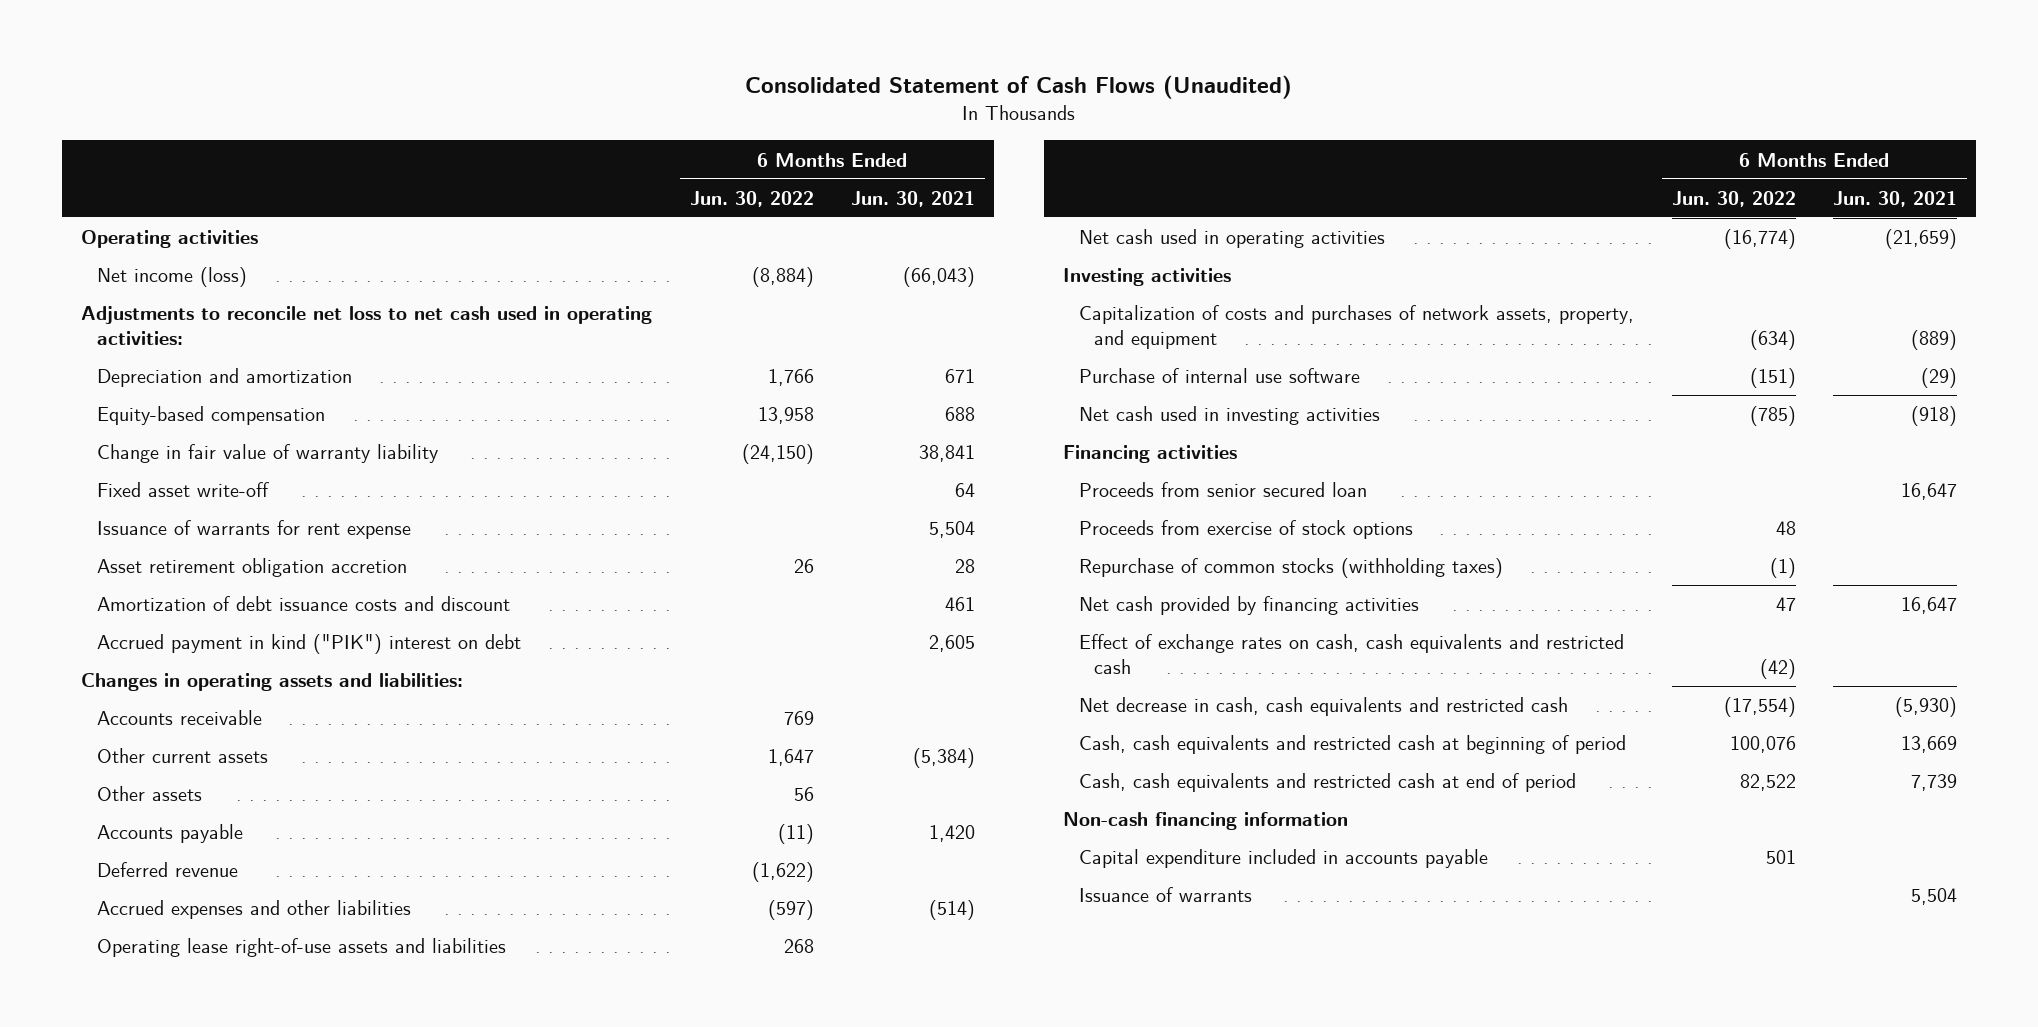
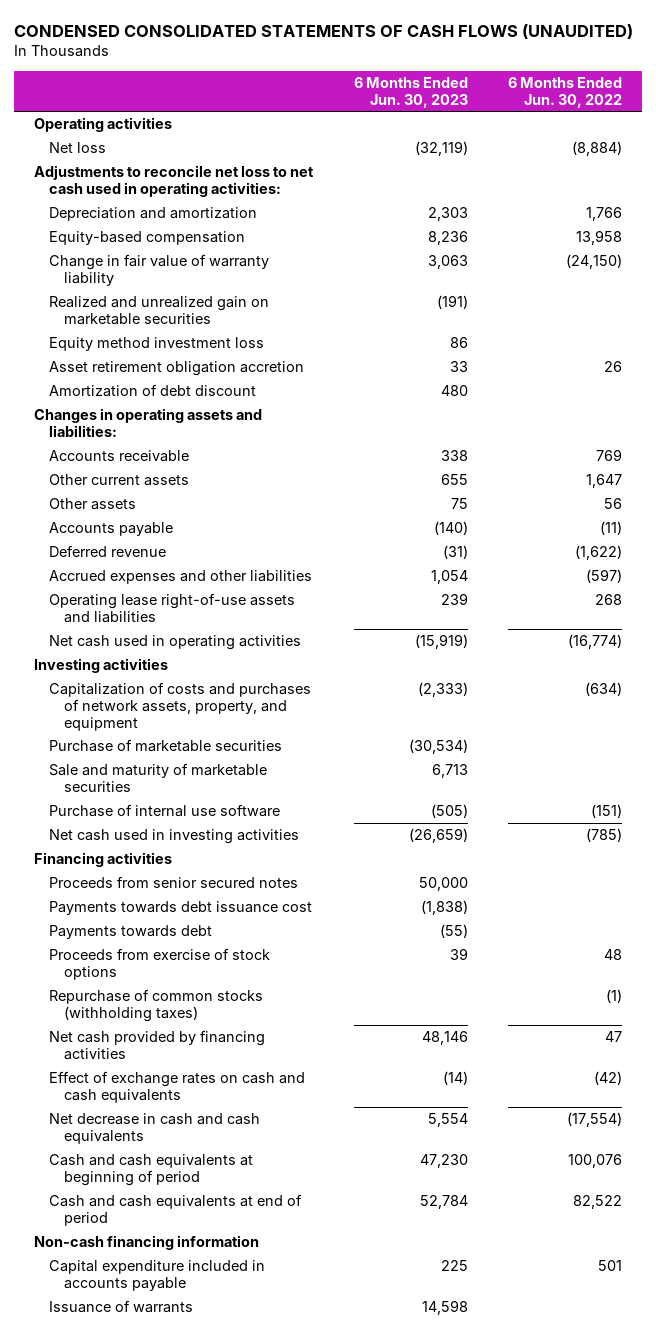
- Consolidated Statement of Cash Flows (Unaudited)
+ CONDENSED CONSOLIDATED STATEMENTS OF CASH FLOWS (UNAUDITED)
- | 6 Months Ended Jun. 30, 2022 | 6 Months Ended Jun. 30, 2021
+ | 6 Months Ended Jun. 30, 2023 | 6 Months Ended Jun. 30, 2022
- Net income (loss) | (8,884) | (66,043)
+ Net loss | (32,119) | (8,884)
- Fixed asset write-off | | 64
- Issuance of warrants for rent expense | | 5,504
+ Realized and unrealized gain on marketable securities | (191) |
+ Equity method investment loss | 86 |
- Amortization of debt issuance costs and discount | | 461
- Accrued payment in kind ("PIK") interest on debt | | 2,605
+ Amortization of debt discount | 480 |
+ Purchase of marketable securities | (30,534) |
+ Sale and maturity of marketable securities | 6,713 |
- Proceeds from senior secured loan | | 16,647
+ Proceeds from senior secured notes | 50,000 |
+ Payments towards debt issuance cost | (1,838) |
+ Payments towards debt | (55) |
- Effect of exchange rates on cash, cash equivalents and restricted cash | (42) |
- Net decrease in cash, cash equivalents and restricted cash | (17,554) | (5,930)
- Cash, cash equivalents and restricted cash at beginning of period | 100,076 | 13,669
- Cash, cash equivalents and restricted cash at end of period | 82,522 | 7,739
+ Effect of exchange rates on cash and cash equivalents | (14) | (42)
+ Net decrease in cash and cash equivalents | 5,554 | (17,554)
+ Cash and cash equivalents at beginning of period | 47,230 | 100,076
+ Cash and cash equivalents at end of period | 52,784 | 82,522

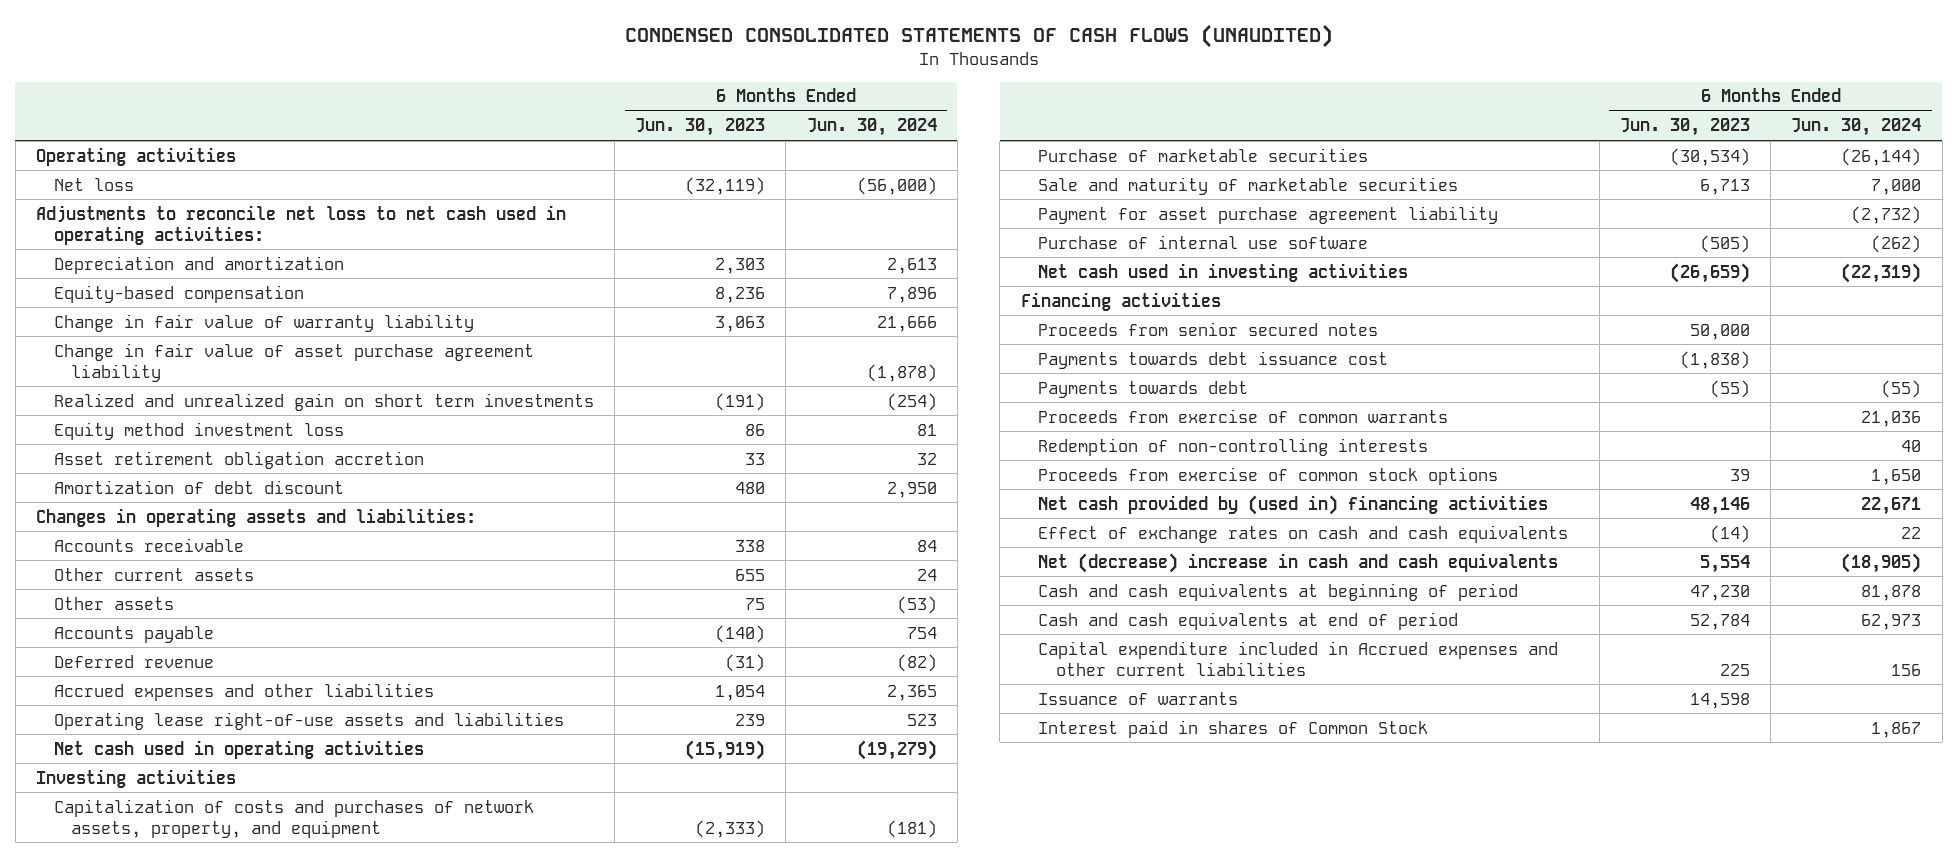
- | 6 Months Ended Jun. 30, 2023 | 6 Months Ended Jun. 30, 2022
+ | 6 Months Ended Jun. 30, 2023 | 6 Months Ended Jun. 30, 2024
- Realized and unrealized gain on marketable securities | (191) |
+ Change in fair value of asset purchase agreement liability | | (1,878)
+ Realized and unrealized gain on short term investments | (191) | (254)
+ Payment for asset purchase agreement liability | | (2,732)
- Proceeds from exercise of stock options | 39 | 48
- Repurchase of common stocks (withholding taxes) | | (1)
- Net cash provided by financing activities | 48,146 | 47
+ Proceeds from exercise of common warrants | | 21,036
+ Redemption of non-controlling interests | | 40
+ Proceeds from exercise of common stock options | 39 | 1,650
+ Net cash provided by (used in) financing activities | 48,146 | 22,671
- Net decrease in cash and cash equivalents | 5,554 | (17,554)
+ Net (decrease) increase in cash and cash equivalents | 5,554 | (18,905)
- Non-cash financing information
- Capital expenditure included in accounts payable | 225 | 501
+ Capital expenditure included in Accrued expenses and other current liabilities | 225 | 156
+ Interest paid in shares of Common Stock | | 1,867

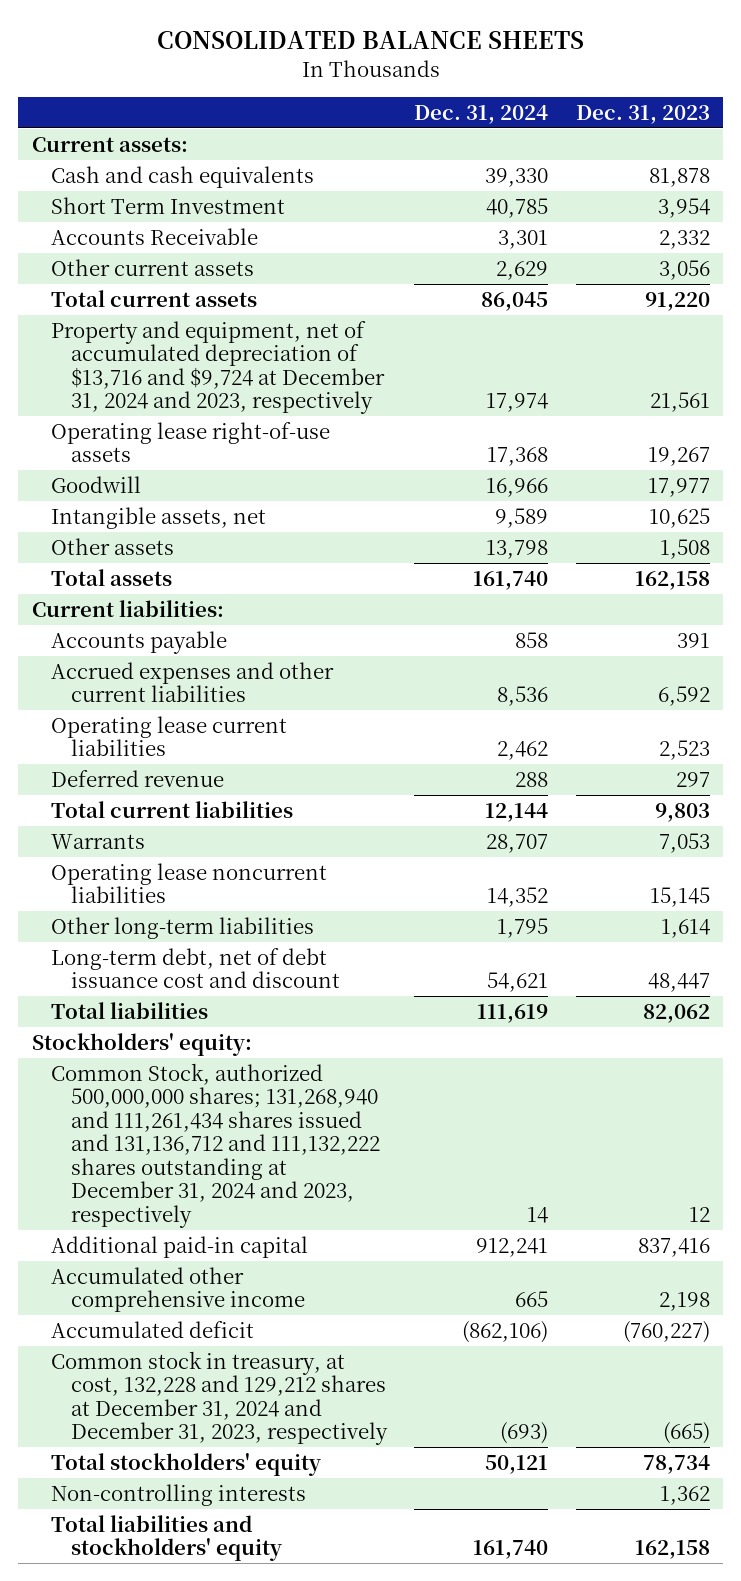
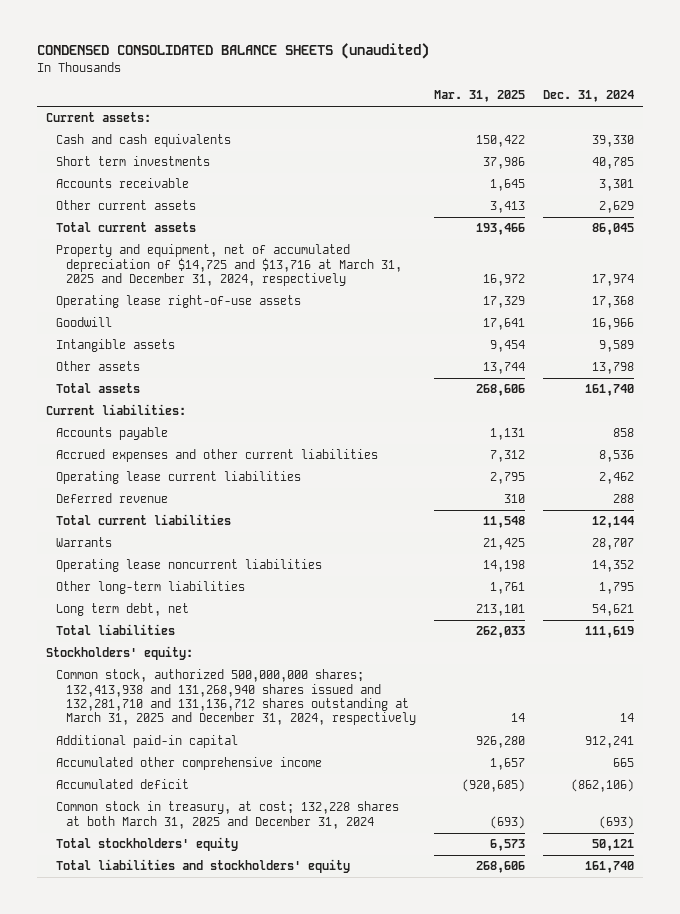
- CONSOLIDATED BALANCE SHEETS
+ CONDENSED CONSOLIDATED BALANCE SHEETS (unaudited)
- | Dec. 31, 2024 | Dec. 31, 2023
+ | Mar. 31, 2025 | Dec. 31, 2024
- Short Term Investment | 40,785 | 3,954
- Accounts Receivable | 3,301 | 2,332
+ Short term investments | 37,986 | 40,785
+ Accounts receivable | 1,645 | 3,301
- Property and equipment, net of accumulated depreciation of $13,716 and $9,724 at December 31, 2024 and 2023, respectively | 17,974 | 21,561
+ Property and equipment, net of accumulated depreciation of $14,725 and $13,716 at March 31, 2025 and December 31, 2024, respectively | 16,972 | 17,974
- Intangible assets, net | 9,589 | 10,625
+ Intangible assets | 9,454 | 9,589
- Long-term debt, net of debt issuance cost and discount | 54,621 | 48,447
+ Long term debt, net | 213,101 | 54,621
- Common Stock, authorized 500,000,000 shares; 131,268,940 and 111,261,434 shares issued and 131,136,712 and 111,132,222 shares outstanding at December 31, 2024 and 2023, respectively | 14 | 12
+ Common stock, authorized 500,000,000 shares; 132,413,938 and 131,268,940 shares issued and 132,281,710 and 131,136,712 shares outstanding at March 31, 2025 and December 31, 2024, respectively | 14 | 14
- Common stock in treasury, at cost, 132,228 and 129,212 shares at December 31, 2024 and December 31, 2023, respectively | (693) | (665)
+ Common stock in treasury, at cost; 132,228 shares at both March 31, 2025 and December 31, 2024 | (693) | (693)
- Non-controlling interests | | 1,362

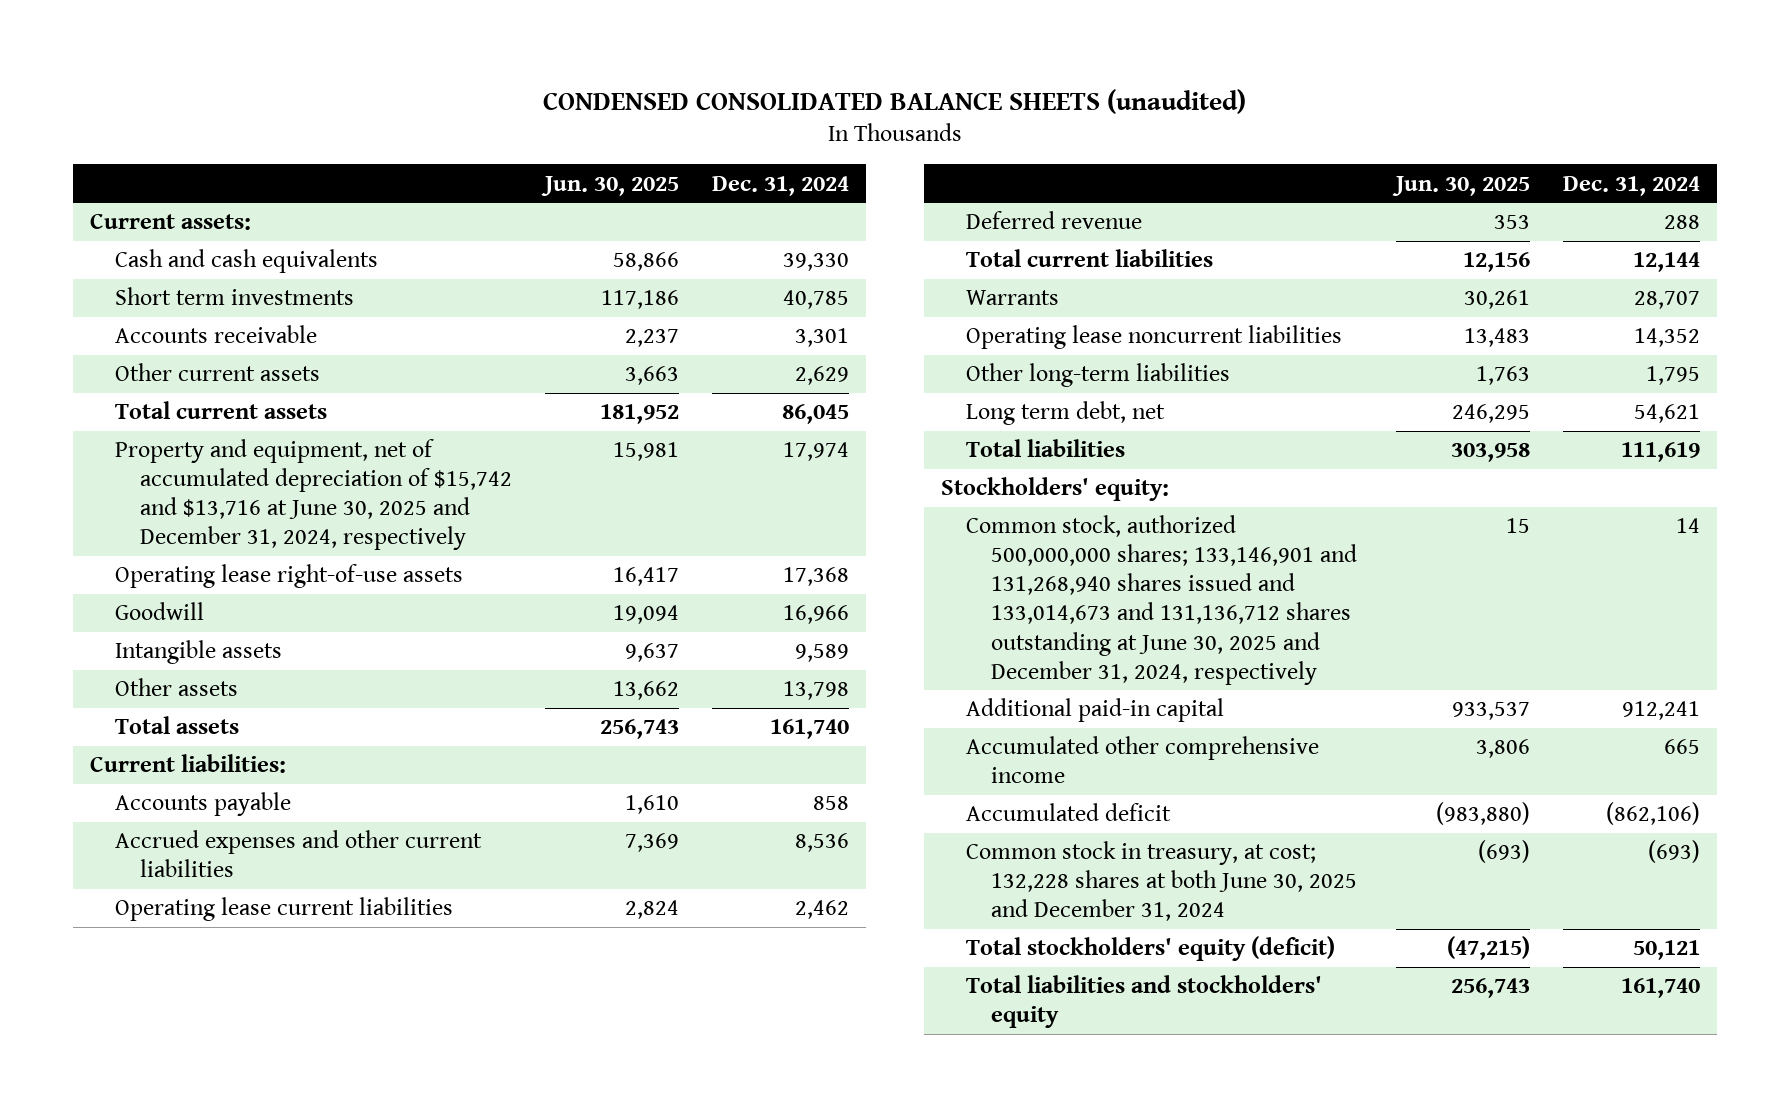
- | Mar. 31, 2025 | Dec. 31, 2024
+ | Jun. 30, 2025 | Dec. 31, 2024
- Property and equipment, net of accumulated depreciation of $14,725 and $13,716 at March 31, 2025 and December 31, 2024, respectively | 16,972 | 17,974
+ Property and equipment, net of accumulated depreciation of $15,742 and $13,716 at June 30, 2025 and December 31, 2024, respectively | 15,981 | 17,974
- Common stock, authorized 500,000,000 shares; 132,413,938 and 131,268,940 shares issued and 132,281,710 and 131,136,712 shares outstanding at March 31, 2025 and December 31, 2024, respectively | 14 | 14
+ Common stock, authorized 500,000,000 shares; 133,146,901 and 131,268,940 shares issued and 133,014,673 and 131,136,712 shares outstanding at June 30, 2025 and December 31, 2024, respectively | 15 | 14
- Common stock in treasury, at cost; 132,228 shares at both March 31, 2025 and December 31, 2024 | (693) | (693)
- Total stockholders' equity | 6,573 | 50,121
+ Common stock in treasury, at cost; 132,228 shares at both June 30, 2025 and December 31, 2024 | (693) | (693)
+ Total stockholders' equity (deficit) | (47,215) | 50,121

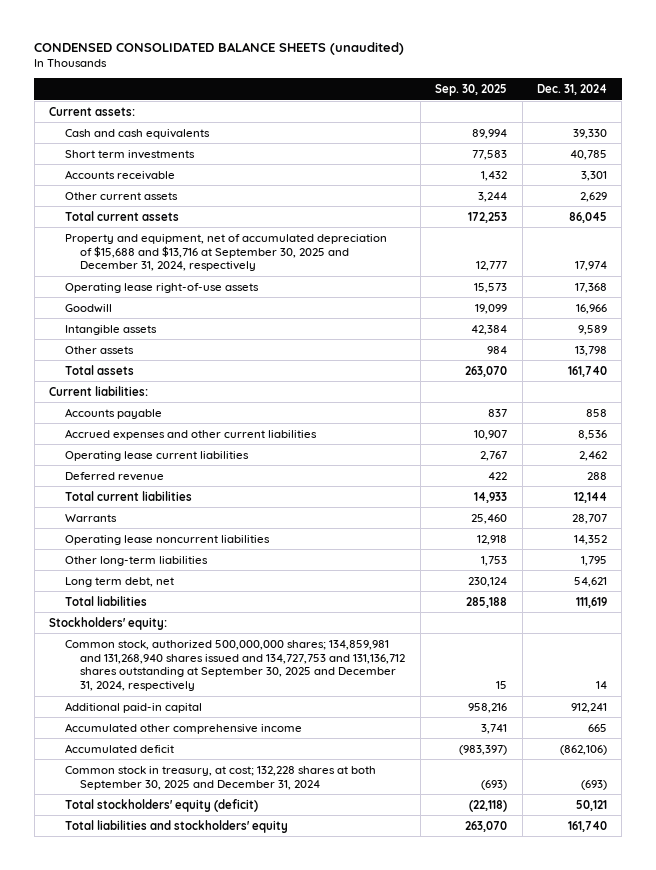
- | Jun. 30, 2025 | Dec. 31, 2024
+ | Sep. 30, 2025 | Dec. 31, 2024
- Property and equipment, net of accumulated depreciation of $15,742 and $13,716 at June 30, 2025 and December 31, 2024, respectively | 15,981 | 17,974
+ Property and equipment, net of accumulated depreciation of $15,688 and $13,716 at September 30, 2025 and December 31, 2024, respectively | 12,777 | 17,974
- Common stock, authorized 500,000,000 shares; 133,146,901 and 131,268,940 shares issued and 133,014,673 and 131,136,712 shares outstanding at June 30, 2025 and December 31, 2024, respectively | 15 | 14
+ Common stock, authorized 500,000,000 shares; 134,859,981 and 131,268,940 shares issued and 134,727,753 and 131,136,712 shares outstanding at September 30, 2025 and December 31, 2024, respectively | 15 | 14
- Common stock in treasury, at cost; 132,228 shares at both June 30, 2025 and December 31, 2024 | (693) | (693)
+ Common stock in treasury, at cost; 132,228 shares at both September 30, 2025 and December 31, 2024 | (693) | (693)

